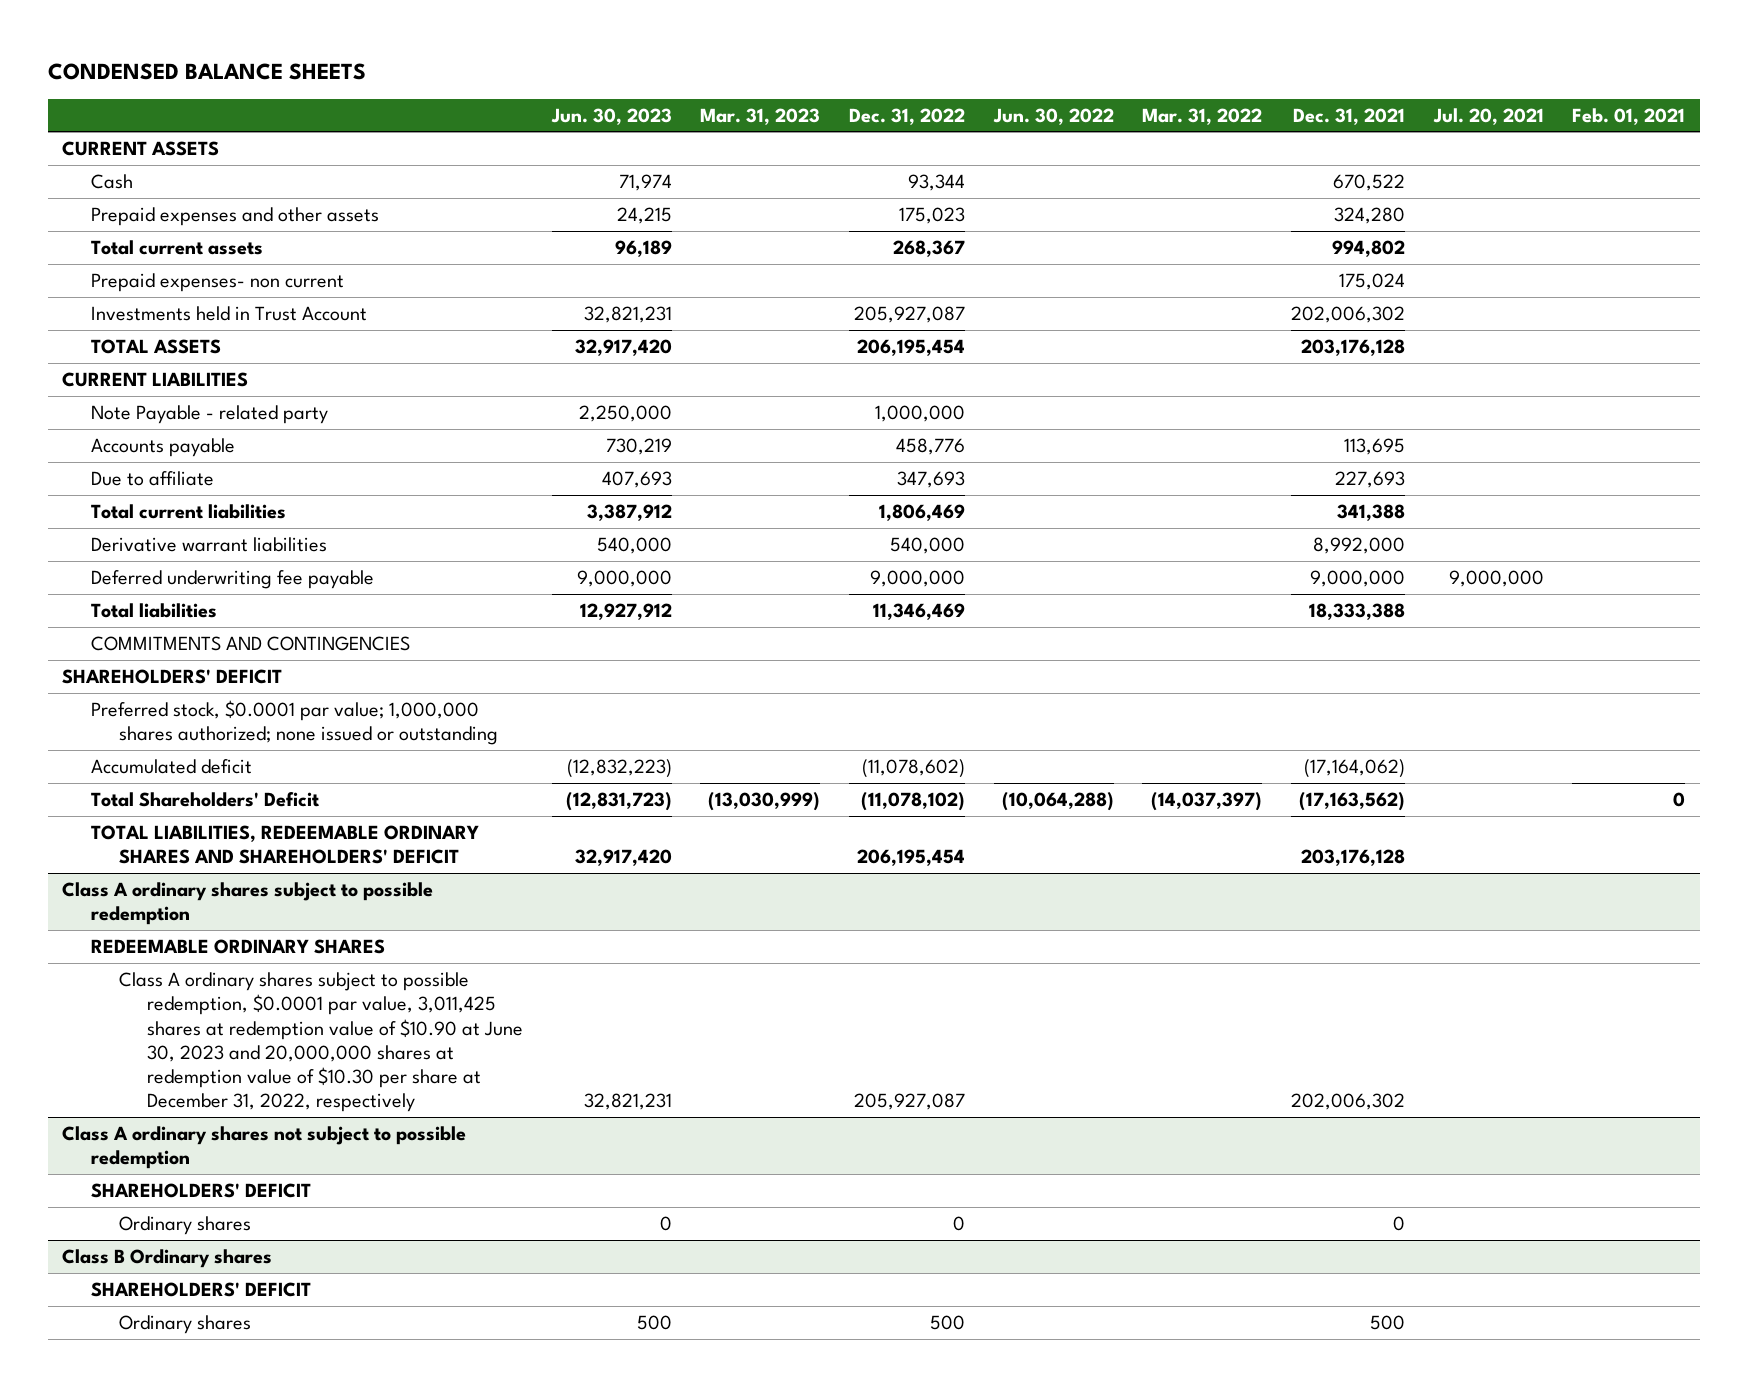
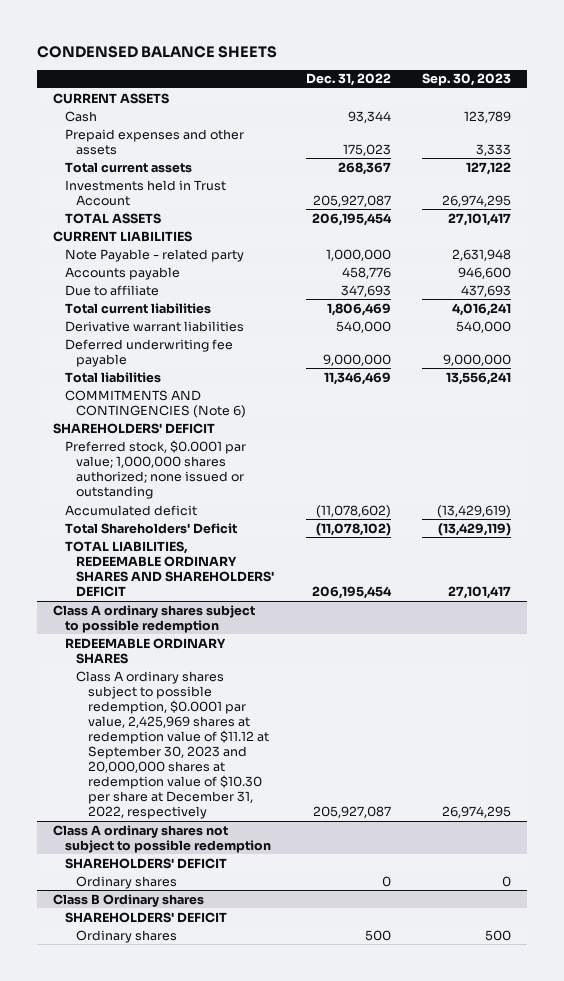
- | Jun. 30, 2023 | Mar. 31, 2023 | Dec. 31, 2022 | Jun. 30, 2022 | Mar. 31, 2022 | Dec. 31, 2021 | Jul. 20, 2021 | Feb. 01, 2021
+ | Dec. 31, 2022 | Sep. 30, 2023
- Prepaid expenses- non current | | | | | | 175,024 | |
- COMMITMENTS AND CONTINGENCIES
+ COMMITMENTS AND CONTINGENCIES (Note 6)
@ Class A ordinary shares subject to possible redemption
- Class A ordinary shares subject to possible redemption, $0.0001 par value, 3,011,425 shares at redemption value of $10.90 at June 30, 2023 and 20,000,000 shares at redemption value of $10.30 per share at December 31, 2022, respectively | 32,821,231 | | 205,927,087 | | | 202,006,302 | |
+ Class A ordinary shares subject to possible redemption, $0.0001 par value, 2,425,969 shares at redemption value of $11.12 at September 30, 2023 and 20,000,000 shares at redemption value of $10.30 per share at December 31, 2022, respectively | 205,927,087 | 26,974,295

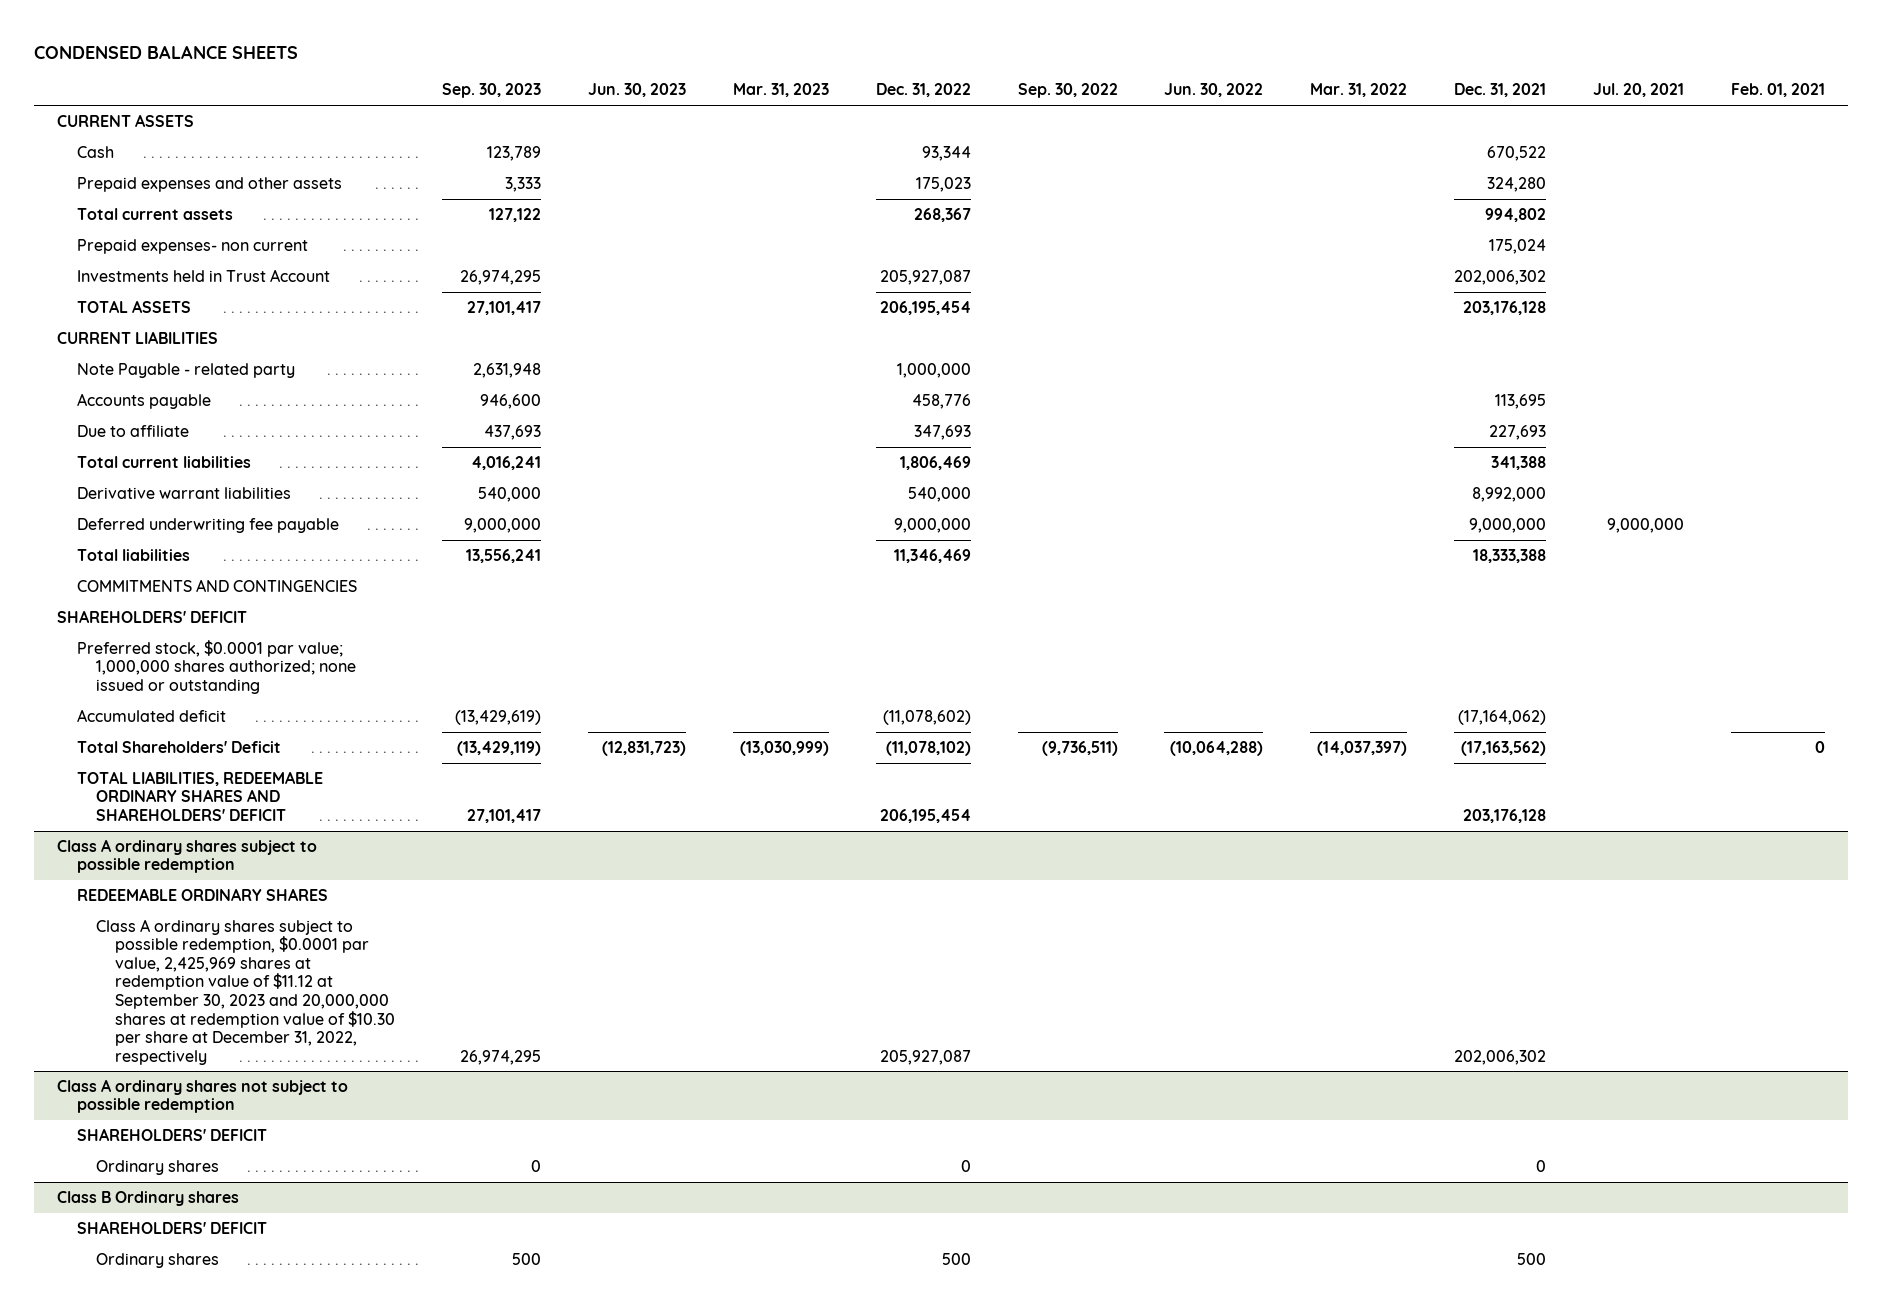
- | Dec. 31, 2022 | Sep. 30, 2023
+ | Sep. 30, 2023 | Jun. 30, 2023 | Mar. 31, 2023 | Dec. 31, 2022 | Sep. 30, 2022 | Jun. 30, 2022 | Mar. 31, 2022 | Dec. 31, 2021 | Jul. 20, 2021 | Feb. 01, 2021
+ Prepaid expenses- non current | | | | | | | | 175,024 | |
- COMMITMENTS AND CONTINGENCIES (Note 6)
+ COMMITMENTS AND CONTINGENCIES

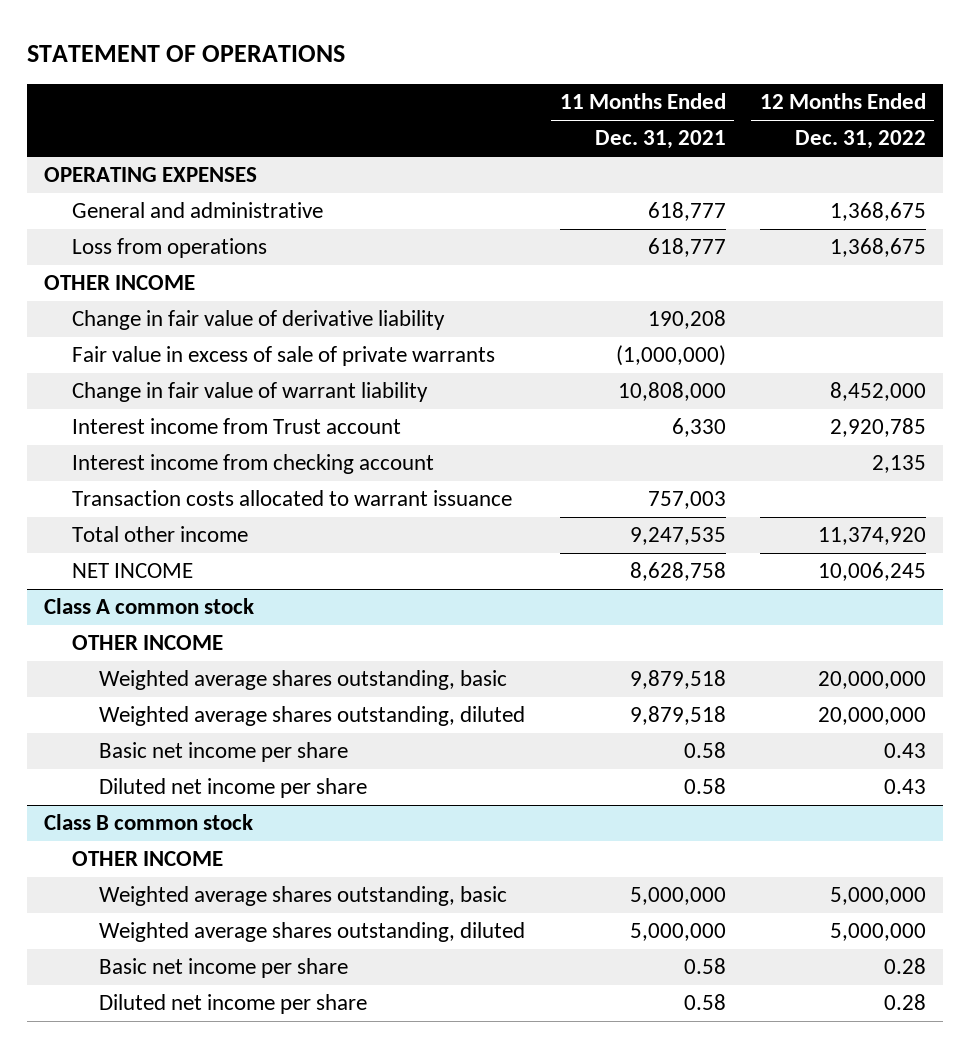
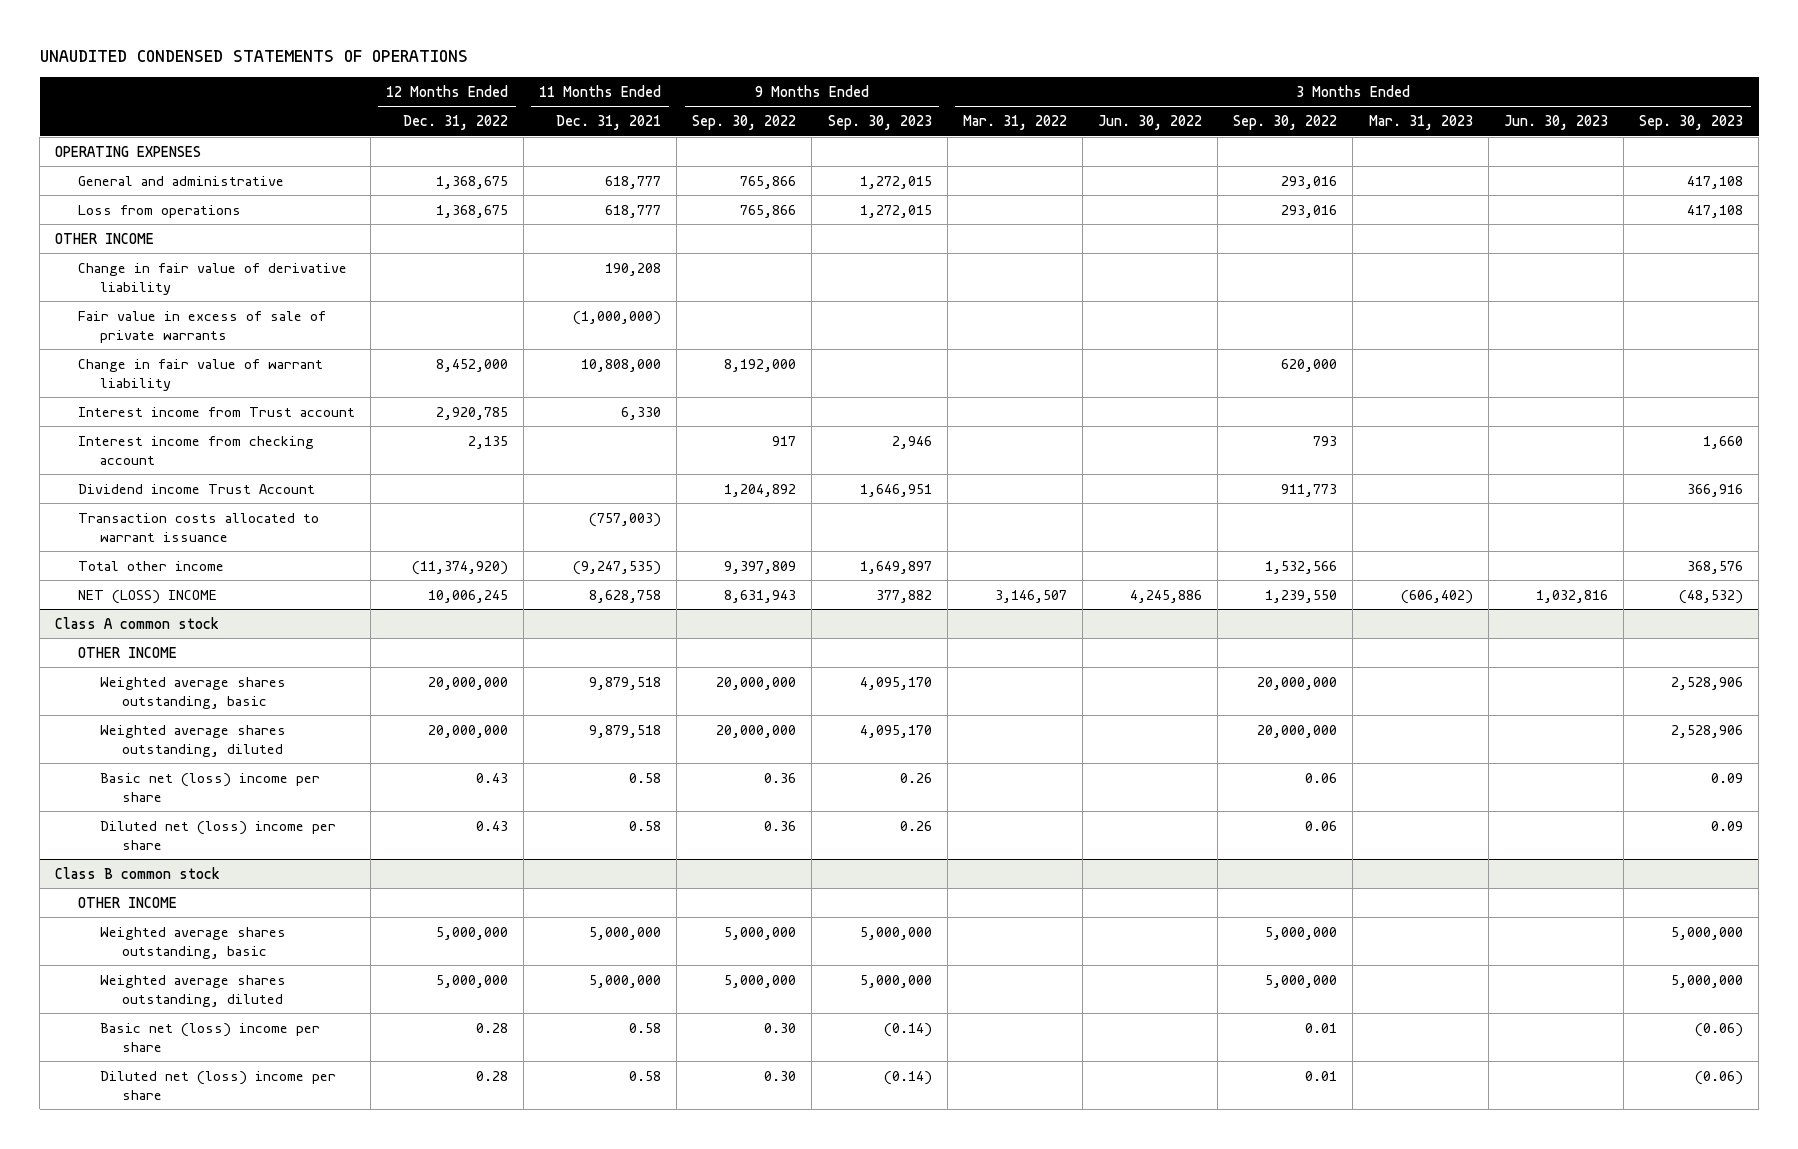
- STATEMENT OF OPERATIONS
+ UNAUDITED CONDENSED STATEMENTS OF OPERATIONS
- | 11 Months Ended Dec. 31, 2021 | 12 Months Ended Dec. 31, 2022
+ | 12 Months Ended Dec. 31, 2022 | 11 Months Ended Dec. 31, 2021 | 9 Months Ended Sep. 30, 2022 | 9 Months Ended Sep. 30, 2023 | 3 Months Ended Mar. 31, 2022 | 3 Months Ended Jun. 30, 2022 | 3 Months Ended Sep. 30, 2022 | 3 Months Ended Mar. 31, 2023 | 3 Months Ended Jun. 30, 2023 | 3 Months Ended Sep. 30, 2023
- Transaction costs allocated to warrant issuance | 757,003 |
- Total other income | 9,247,535 | 11,374,920
- NET INCOME | 8,628,758 | 10,006,245
+ Dividend income Trust Account | | | 1,204,892 | 1,646,951 | | | 911,773 | | | 366,916
+ Transaction costs allocated to warrant issuance | | (757,003) | | | | | | | |
+ Total other income | (11,374,920) | (9,247,535) | 9,397,809 | 1,649,897 | | | 1,532,566 | | | 368,576
+ NET (LOSS) INCOME | 10,006,245 | 8,628,758 | 8,631,943 | 377,882 | 3,146,507 | 4,245,886 | 1,239,550 | (606,402) | 1,032,816 | (48,532)
@ Class A common stock
- Basic net income per share | 0.58 | 0.43
- Diluted net income per share | 0.58 | 0.43
+ Basic net (loss) income per share | 0.43 | 0.58 | 0.36 | 0.26 | | | 0.06 | | | 0.09
+ Diluted net (loss) income per share | 0.43 | 0.58 | 0.36 | 0.26 | | | 0.06 | | | 0.09
@ Class B common stock
- Basic net income per share | 0.58 | 0.28
- Diluted net income per share | 0.58 | 0.28
+ Basic net (loss) income per share | 0.28 | 0.58 | 0.30 | (0.14) | | | 0.01 | | | (0.06)
+ Diluted net (loss) income per share | 0.28 | 0.58 | 0.30 | (0.14) | | | 0.01 | | | (0.06)

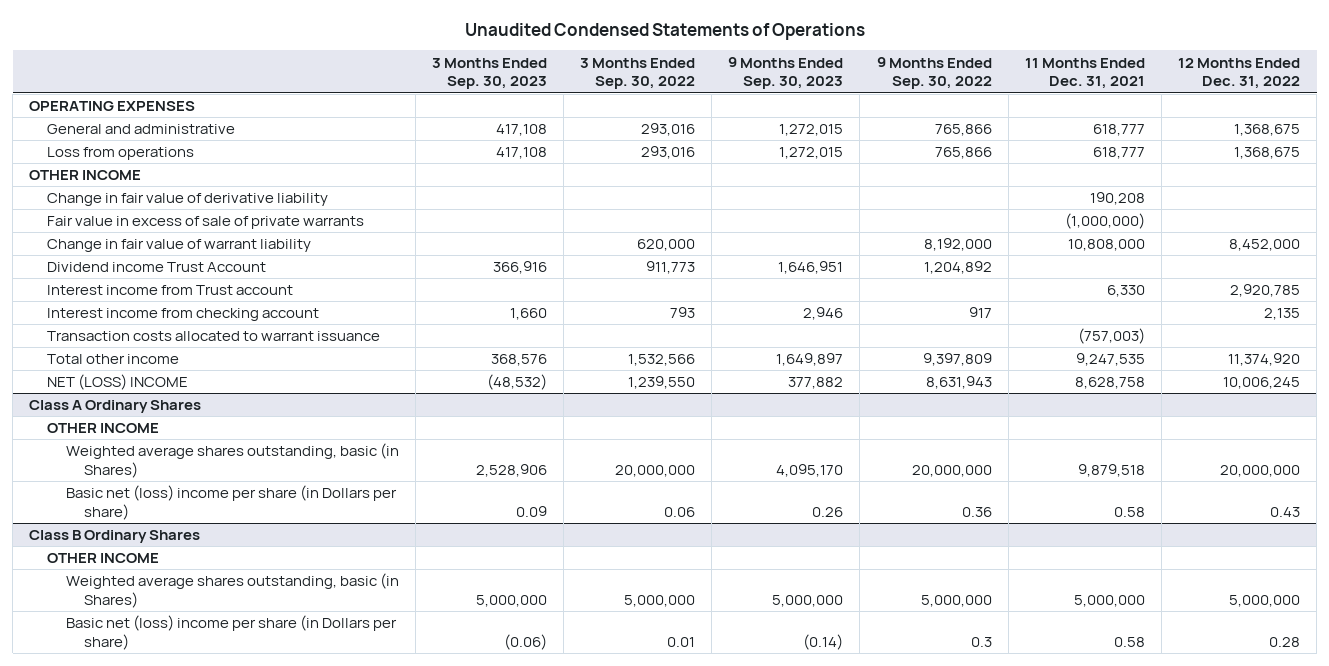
- UNAUDITED CONDENSED STATEMENTS OF OPERATIONS
+ Unaudited Condensed Statements of Operations
- | 12 Months Ended Dec. 31, 2022 | 11 Months Ended Dec. 31, 2021 | 9 Months Ended Sep. 30, 2022 | 9 Months Ended Sep. 30, 2023 | 3 Months Ended Mar. 31, 2022 | 3 Months Ended Jun. 30, 2022 | 3 Months Ended Sep. 30, 2022 | 3 Months Ended Mar. 31, 2023 | 3 Months Ended Jun. 30, 2023 | 3 Months Ended Sep. 30, 2023
+ | 3 Months Ended Sep. 30, 2023 | 3 Months Ended Sep. 30, 2022 | 9 Months Ended Sep. 30, 2023 | 9 Months Ended Sep. 30, 2022 | 11 Months Ended Dec. 31, 2021 | 12 Months Ended Dec. 31, 2022
moved up: Dividend income Trust Account | 366,916 | 911,773 | 1,646,951 | 1,204,892 | |
- Total other income | (11,374,920) | (9,247,535) | 9,397,809 | 1,649,897 | | | 1,532,566 | | | 368,576
+ Total other income | 368,576 | 1,532,566 | 1,649,897 | 9,397,809 | 9,247,535 | 11,374,920
- Class A common stock
+ Class A Ordinary Shares
- Weighted average shares outstanding, basic | 20,000,000 | 9,879,518 | 20,000,000 | 4,095,170 | | | 20,000,000 | | | 2,528,906
- Weighted average shares outstanding, diluted | 20,000,000 | 9,879,518 | 20,000,000 | 4,095,170 | | | 20,000,000 | | | 2,528,906
- Basic net (loss) income per share | 0.43 | 0.58 | 0.36 | 0.26 | | | 0.06 | | | 0.09
- Diluted net (loss) income per share | 0.43 | 0.58 | 0.36 | 0.26 | | | 0.06 | | | 0.09
- Class B common stock
+ Weighted average shares outstanding, basic (in Shares) | 2,528,906 | 20,000,000 | 4,095,170 | 20,000,000 | 9,879,518 | 20,000,000
+ Basic net (loss) income per share (in Dollars per share) | 0.09 | 0.06 | 0.26 | 0.36 | 0.58 | 0.43
+ Class B Ordinary Shares
- Weighted average shares outstanding, basic | 5,000,000 | 5,000,000 | 5,000,000 | 5,000,000 | | | 5,000,000 | | | 5,000,000
- Weighted average shares outstanding, diluted | 5,000,000 | 5,000,000 | 5,000,000 | 5,000,000 | | | 5,000,000 | | | 5,000,000
- Basic net (loss) income per share | 0.28 | 0.58 | 0.30 | (0.14) | | | 0.01 | | | (0.06)
- Diluted net (loss) income per share | 0.28 | 0.58 | 0.30 | (0.14) | | | 0.01 | | | (0.06)
+ Weighted average shares outstanding, basic (in Shares) | 5,000,000 | 5,000,000 | 5,000,000 | 5,000,000 | 5,000,000 | 5,000,000
+ Basic net (loss) income per share (in Dollars per share) | (0.06) | 0.01 | (0.14) | 0.3 | 0.58 | 0.28

